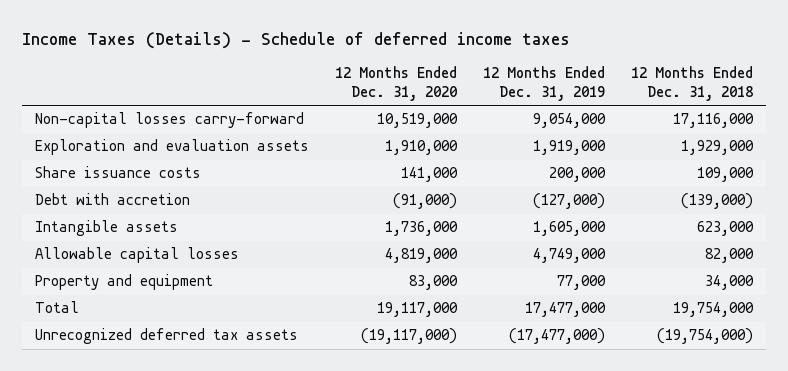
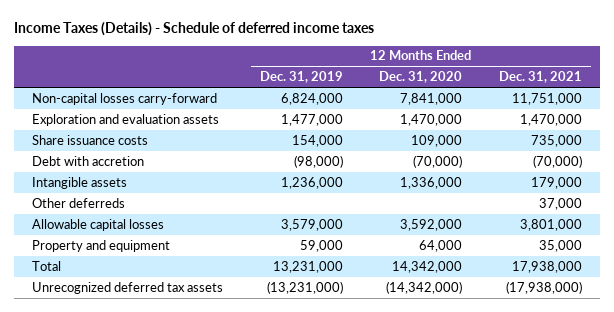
- | 12 Months Ended Dec. 31, 2020 | 12 Months Ended Dec. 31, 2019 | 12 Months Ended Dec. 31, 2018
+ | 12 Months Ended Dec. 31, 2019 | 12 Months Ended Dec. 31, 2020 | 12 Months Ended Dec. 31, 2021
- Non-capital losses carry-forward | 10,519,000 | 9,054,000 | 17,116,000
- Exploration and evaluation assets | 1,910,000 | 1,919,000 | 1,929,000
- Share issuance costs | 141,000 | 200,000 | 109,000
- Debt with accretion | (91,000) | (127,000) | (139,000)
- Intangible assets | 1,736,000 | 1,605,000 | 623,000
- Allowable capital losses | 4,819,000 | 4,749,000 | 82,000
- Property and equipment | 83,000 | 77,000 | 34,000
- Total | 19,117,000 | 17,477,000 | 19,754,000
- Unrecognized deferred tax assets | (19,117,000) | (17,477,000) | (19,754,000)
+ Non-capital losses carry-forward | 6,824,000 | 7,841,000 | 11,751,000
+ Exploration and evaluation assets | 1,477,000 | 1,470,000 | 1,470,000
+ Share issuance costs | 154,000 | 109,000 | 735,000
+ Debt with accretion | (98,000) | (70,000) | (70,000)
+ Intangible assets | 1,236,000 | 1,336,000 | 179,000
+ Other deferreds | | | 37,000
+ Allowable capital losses | 3,579,000 | 3,592,000 | 3,801,000
+ Property and equipment | 59,000 | 64,000 | 35,000
+ Total | 13,231,000 | 14,342,000 | 17,938,000
+ Unrecognized deferred tax assets | (13,231,000) | (14,342,000) | (17,938,000)

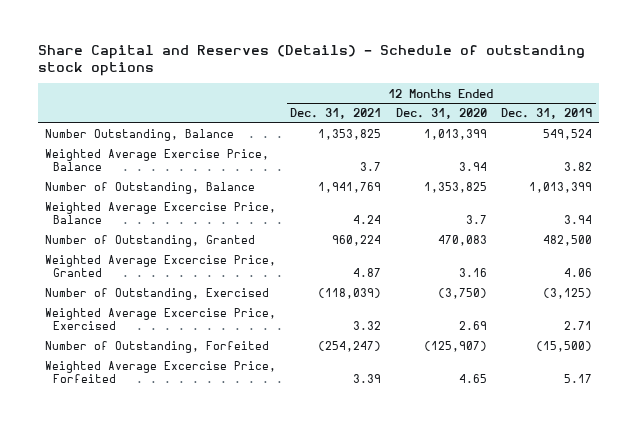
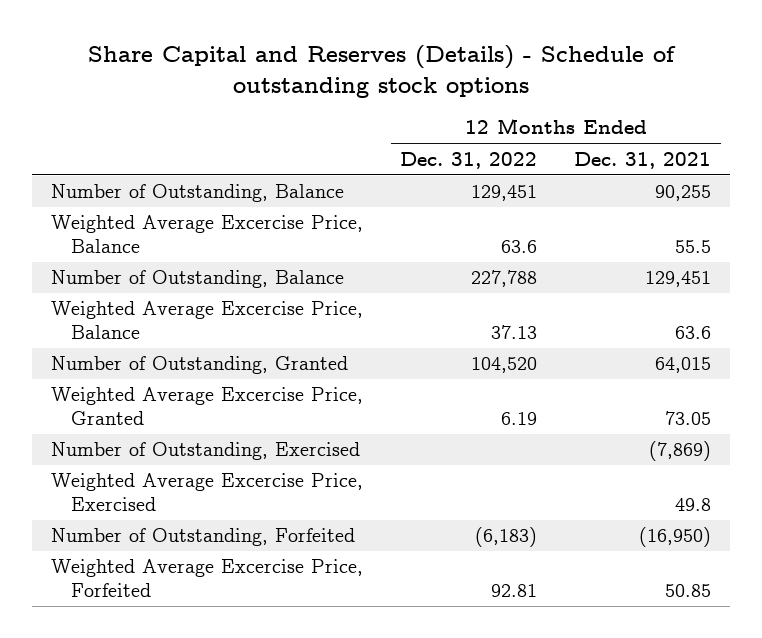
- | 12 Months Ended Dec. 31, 2021 | 12 Months Ended Dec. 31, 2020 | 12 Months Ended Dec. 31, 2019
+ | 12 Months Ended Dec. 31, 2022 | 12 Months Ended Dec. 31, 2021
- Number Outstanding, Balance | 1,353,825 | 1,013,399 | 549,524
- Weighted Average Exercise Price, Balance | 3.7 | 3.94 | 3.82
- Number of Outstanding, Balance | 1,941,769 | 1,353,825 | 1,013,399
- Weighted Average Excercise Price, Balance | 4.24 | 3.7 | 3.94
- Number of Outstanding, Granted | 960,224 | 470,083 | 482,500
- Weighted Average Excercise Price, Granted | 4.87 | 3.16 | 4.06
- Number of Outstanding, Exercised | (118,039) | (3,750) | (3,125)
- Weighted Average Excercise Price, Exercised | 3.32 | 2.69 | 2.71
- Number of Outstanding, Forfeited | (254,247) | (125,907) | (15,500)
- Weighted Average Excercise Price, Forfeited | 3.39 | 4.65 | 5.17
+ Number of Outstanding, Balance | 129,451 | 90,255
+ Weighted Average Excercise Price, Balance | 63.6 | 55.5
+ Number of Outstanding, Balance | 227,788 | 129,451
+ Weighted Average Excercise Price, Balance | 37.13 | 63.6
+ Number of Outstanding, Granted | 104,520 | 64,015
+ Weighted Average Excercise Price, Granted | 6.19 | 73.05
+ Number of Outstanding, Exercised | | (7,869)
+ Weighted Average Excercise Price, Exercised | | 49.8
+ Number of Outstanding, Forfeited | (6,183) | (16,950)
+ Weighted Average Excercise Price, Forfeited | 92.81 | 50.85

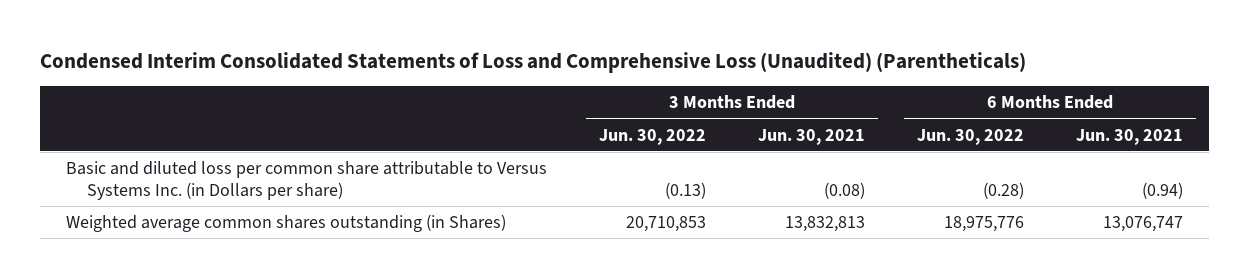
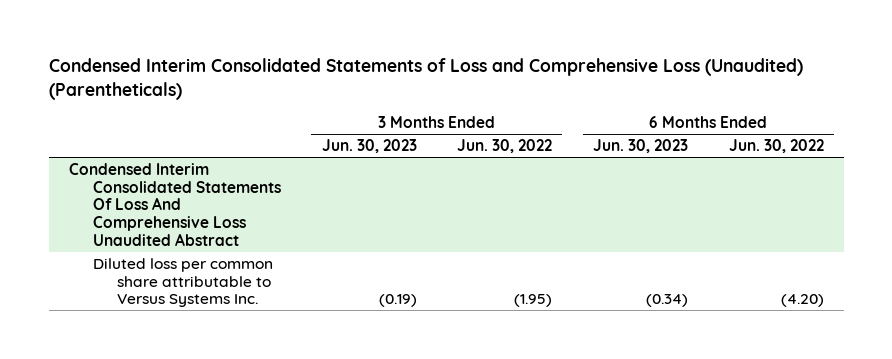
- | 3 Months Ended Jun. 30, 2022 | 3 Months Ended Jun. 30, 2021 | 6 Months Ended Jun. 30, 2022 | 6 Months Ended Jun. 30, 2021
+ | 3 Months Ended Jun. 30, 2023 | 3 Months Ended Jun. 30, 2022 | 6 Months Ended Jun. 30, 2023 | 6 Months Ended Jun. 30, 2022
- Basic and diluted loss per common share attributable to Versus Systems Inc. (in Dollars per share) | (0.13) | (0.08) | (0.28) | (0.94)
- Weighted average common shares outstanding (in Shares) | 20,710,853 | 13,832,813 | 18,975,776 | 13,076,747
+ Condensed Interim Consolidated Statements Of Loss And Comprehensive Loss Unaudited Abstract
+ Diluted loss per common share attributable to Versus Systems Inc. | (0.19) | (1.95) | (0.34) | (4.20)

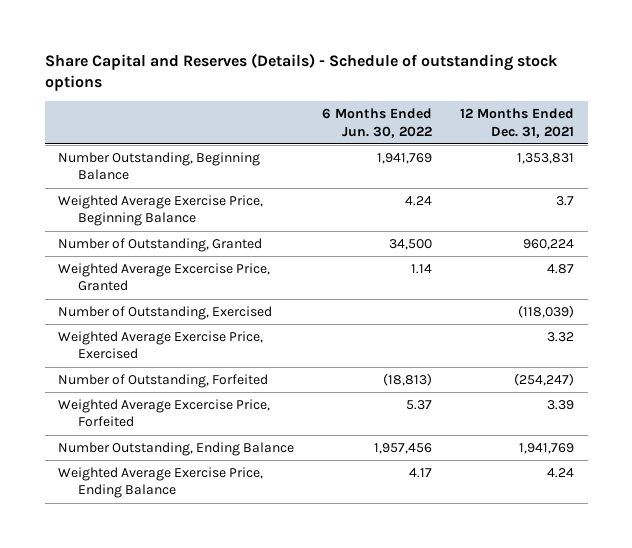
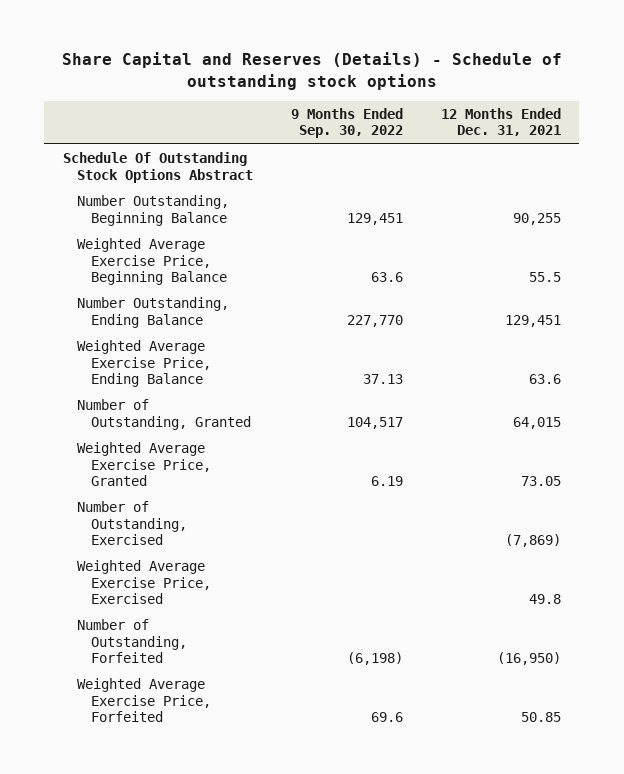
- | 6 Months Ended Jun. 30, 2022 | 12 Months Ended Dec. 31, 2021
+ | 9 Months Ended Sep. 30, 2022 | 12 Months Ended Dec. 31, 2021
- Number Outstanding, Beginning Balance | 1,941,769 | 1,353,831
- Weighted Average Exercise Price, Beginning Balance | 4.24 | 3.7
- Number of Outstanding, Granted | 34,500 | 960,224
- Weighted Average Excercise Price, Granted | 1.14 | 4.87
- Number of Outstanding, Exercised | | (118,039)
- Weighted Average Exercise Price, Exercised | | 3.32
- Number of Outstanding, Forfeited | (18,813) | (254,247)
- Weighted Average Excercise Price, Forfeited | 5.37 | 3.39
- Number Outstanding, Ending Balance | 1,957,456 | 1,941,769
- Weighted Average Exercise Price, Ending Balance | 4.17 | 4.24
+ Schedule Of Outstanding Stock Options Abstract
+ Number Outstanding, Beginning Balance | 129,451 | 90,255
+ Weighted Average Exercise Price, Beginning Balance | 63.6 | 55.5
+ Number Outstanding, Ending Balance | 227,770 | 129,451
+ Weighted Average Exercise Price, Ending Balance | 37.13 | 63.6
+ Number of Outstanding, Granted | 104,517 | 64,015
+ Weighted Average Exercise Price, Granted | 6.19 | 73.05
+ Number of Outstanding, Exercised | | (7,869)
+ Weighted Average Exercise Price, Exercised | | 49.8
+ Number of Outstanding, Forfeited | (6,198) | (16,950)
+ Weighted Average Exercise Price, Forfeited | 69.6 | 50.85

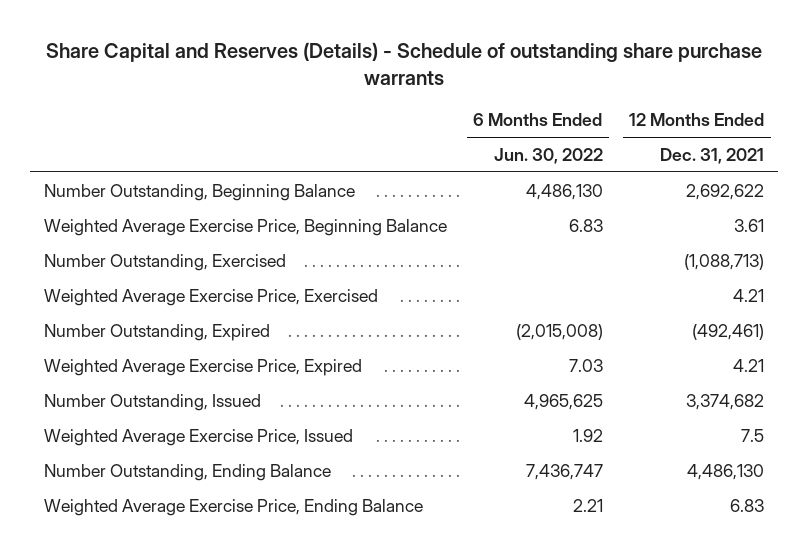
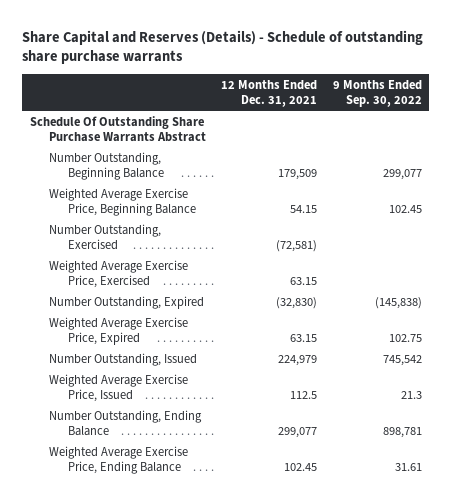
- | 6 Months Ended Jun. 30, 2022 | 12 Months Ended Dec. 31, 2021
+ | 12 Months Ended Dec. 31, 2021 | 9 Months Ended Sep. 30, 2022
- Number Outstanding, Beginning Balance | 4,486,130 | 2,692,622
- Weighted Average Exercise Price, Beginning Balance | 6.83 | 3.61
- Number Outstanding, Exercised | | (1,088,713)
- Weighted Average Exercise Price, Exercised | | 4.21
- Number Outstanding, Expired | (2,015,008) | (492,461)
- Weighted Average Exercise Price, Expired | 7.03 | 4.21
- Number Outstanding, Issued | 4,965,625 | 3,374,682
- Weighted Average Exercise Price, Issued | 1.92 | 7.5
- Number Outstanding, Ending Balance | 7,436,747 | 4,486,130
- Weighted Average Exercise Price, Ending Balance | 2.21 | 6.83
+ Schedule Of Outstanding Share Purchase Warrants Abstract
+ Number Outstanding, Beginning Balance | 179,509 | 299,077
+ Weighted Average Exercise Price, Beginning Balance | 54.15 | 102.45
+ Number Outstanding, Exercised | (72,581) |
+ Weighted Average Exercise Price, Exercised | 63.15 |
+ Number Outstanding, Expired | (32,830) | (145,838)
+ Weighted Average Exercise Price, Expired | 63.15 | 102.75
+ Number Outstanding, Issued | 224,979 | 745,542
+ Weighted Average Exercise Price, Issued | 112.5 | 21.3
+ Number Outstanding, Ending Balance | 299,077 | 898,781
+ Weighted Average Exercise Price, Ending Balance | 102.45 | 31.61

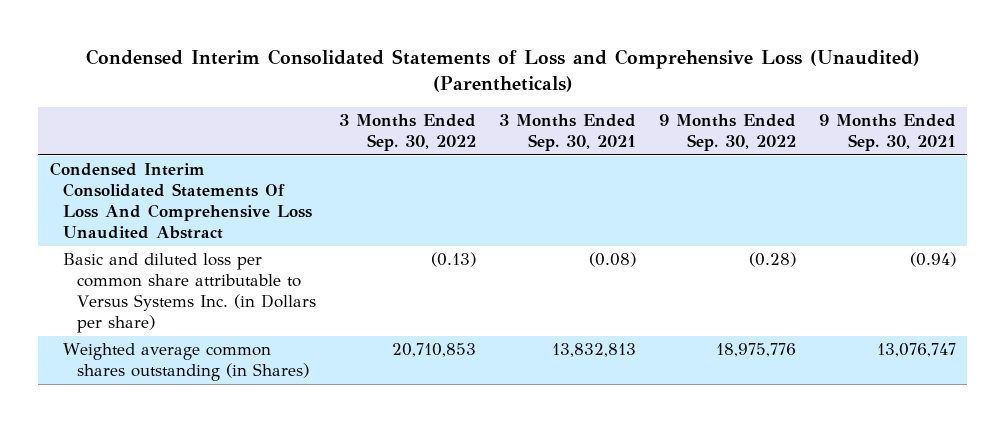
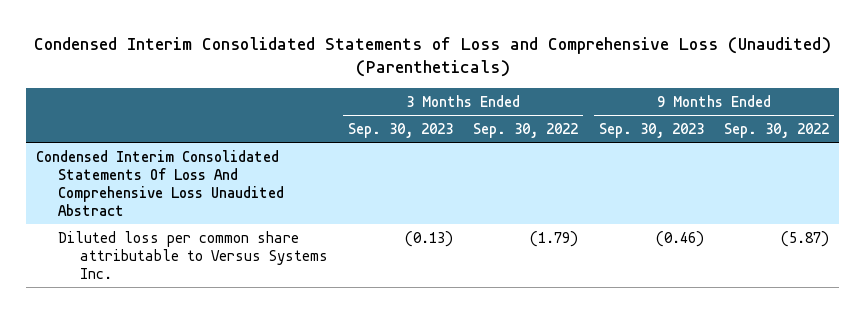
- | 3 Months Ended Sep. 30, 2022 | 3 Months Ended Sep. 30, 2021 | 9 Months Ended Sep. 30, 2022 | 9 Months Ended Sep. 30, 2021
+ | 3 Months Ended Sep. 30, 2023 | 3 Months Ended Sep. 30, 2022 | 9 Months Ended Sep. 30, 2023 | 9 Months Ended Sep. 30, 2022
- Basic and diluted loss per common share attributable to Versus Systems Inc. (in Dollars per share) | (0.13) | (0.08) | (0.28) | (0.94)
- Weighted average common shares outstanding (in Shares) | 20,710,853 | 13,832,813 | 18,975,776 | 13,076,747
+ Diluted loss per common share attributable to Versus Systems Inc. | (0.13) | (1.79) | (0.46) | (5.87)

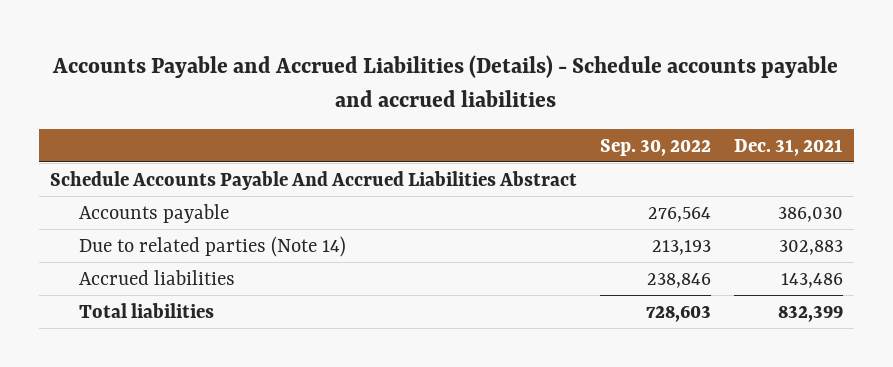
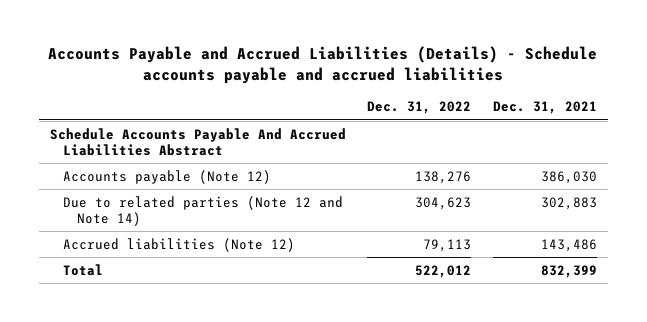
- | Sep. 30, 2022 | Dec. 31, 2021
+ | Dec. 31, 2022 | Dec. 31, 2021
- Accounts payable | 276,564 | 386,030
- Due to related parties (Note 14) | 213,193 | 302,883
- Accrued liabilities | 238,846 | 143,486
- Total liabilities | 728,603 | 832,399
+ Accounts payable (Note 12) | 138,276 | 386,030
+ Due to related parties (Note 12 and Note 14) | 304,623 | 302,883
+ Accrued liabilities (Note 12) | 79,113 | 143,486
+ Total | 522,012 | 832,399

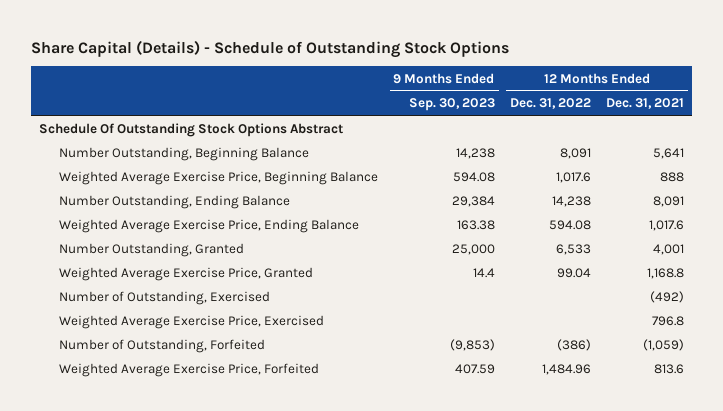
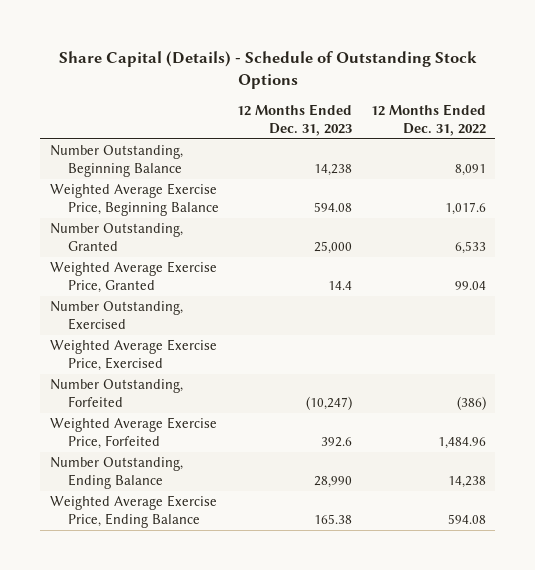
- | 9 Months Ended Sep. 30, 2023 | 12 Months Ended Dec. 31, 2022 | 12 Months Ended Dec. 31, 2021
+ | 12 Months Ended Dec. 31, 2023 | 12 Months Ended Dec. 31, 2022
- Schedule Of Outstanding Stock Options Abstract
- Number of Outstanding, Exercised | | | (492)
+ Number Outstanding, Exercised
- Number of Outstanding, Forfeited | (9,853) | (386) | (1,059)
+ Number Outstanding, Forfeited | (10,247) | (386)
moved down: Number Outstanding, Ending Balance | 28,990 | 14,238
moved down: Weighted Average Exercise Price, Ending Balance | 165.38 | 594.08

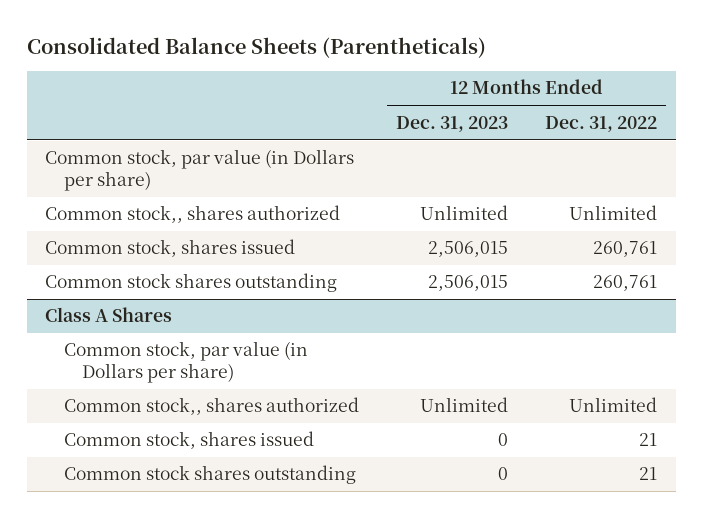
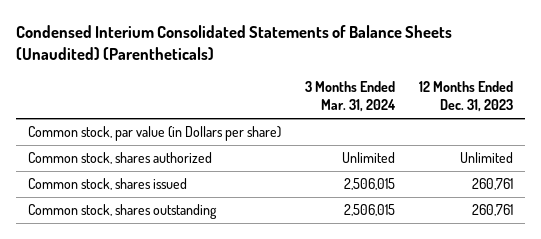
- Consolidated Balance Sheets (Parentheticals)
+ Condensed Interium Consolidated Statements of Balance Sheets (Unaudited) (Parentheticals)
- | 12 Months Ended Dec. 31, 2023 | 12 Months Ended Dec. 31, 2022
+ | 3 Months Ended Mar. 31, 2024 | 12 Months Ended Dec. 31, 2023
- Common stock,, shares authorized | Unlimited | Unlimited
- Common stock, shares issued | 2,506,015 | 260,761
- Common stock shares outstanding | 2,506,015 | 260,761
- Class A Shares
- Common stock, par value (in Dollars per share)
- Common stock,, shares authorized | Unlimited | Unlimited
- Common stock, shares issued | 0 | 21
- Common stock shares outstanding | 0 | 21
+ Common stock, shares authorized | Unlimited | Unlimited
+ Common stock, shares issued | 2,506,015 | 260,761
+ Common stock, shares outstanding | 2,506,015 | 260,761

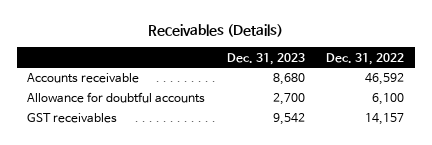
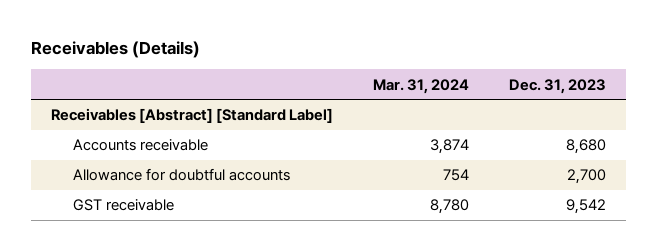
- | Dec. 31, 2023 | Dec. 31, 2022
+ | Mar. 31, 2024 | Dec. 31, 2023
+ Receivables [Abstract] [Standard Label]
- GST receivables | 9,542 | 14,157
+ GST receivable | 8,780 | 9,542

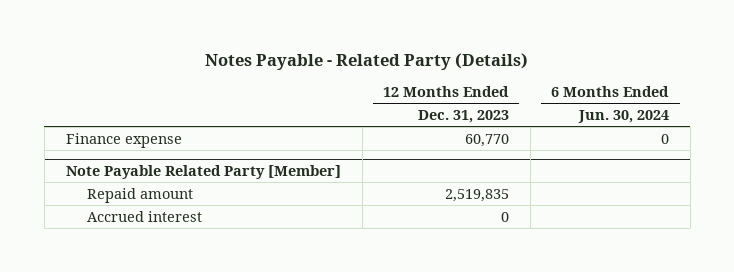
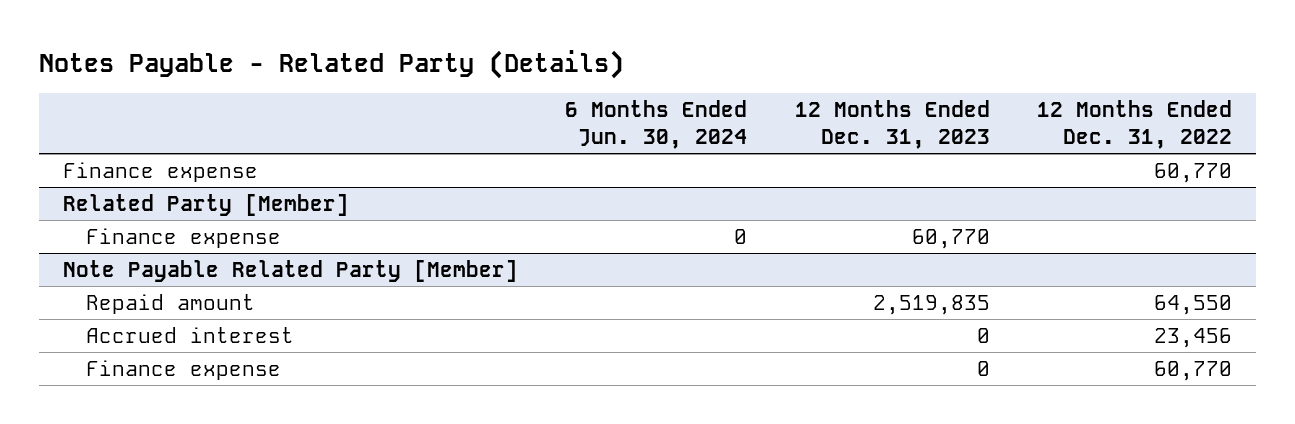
- | 12 Months Ended Dec. 31, 2023 | 6 Months Ended Jun. 30, 2024
+ | 6 Months Ended Jun. 30, 2024 | 12 Months Ended Dec. 31, 2023 | 12 Months Ended Dec. 31, 2022
+ Finance expense | | | 60,770
+ Related Party [Member]
@ Note Payable Related Party [Member]
+ Finance expense | | 0 | 60,770

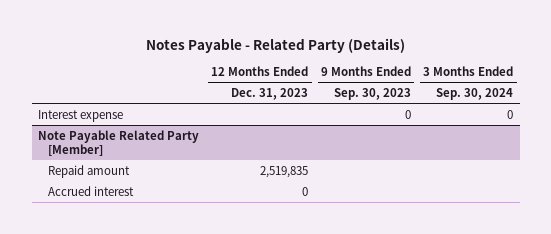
- | 6 Months Ended Jun. 30, 2024 | 12 Months Ended Dec. 31, 2023 | 12 Months Ended Dec. 31, 2022
+ | 12 Months Ended Dec. 31, 2023 | 9 Months Ended Sep. 30, 2023 | 3 Months Ended Sep. 30, 2024
- Finance expense | | | 60,770
- Related Party [Member]
- Finance expense | 0 | 60,770 |
+ Interest expense | | 0 | 0
@ Note Payable Related Party [Member]
- Finance expense | | 0 | 60,770

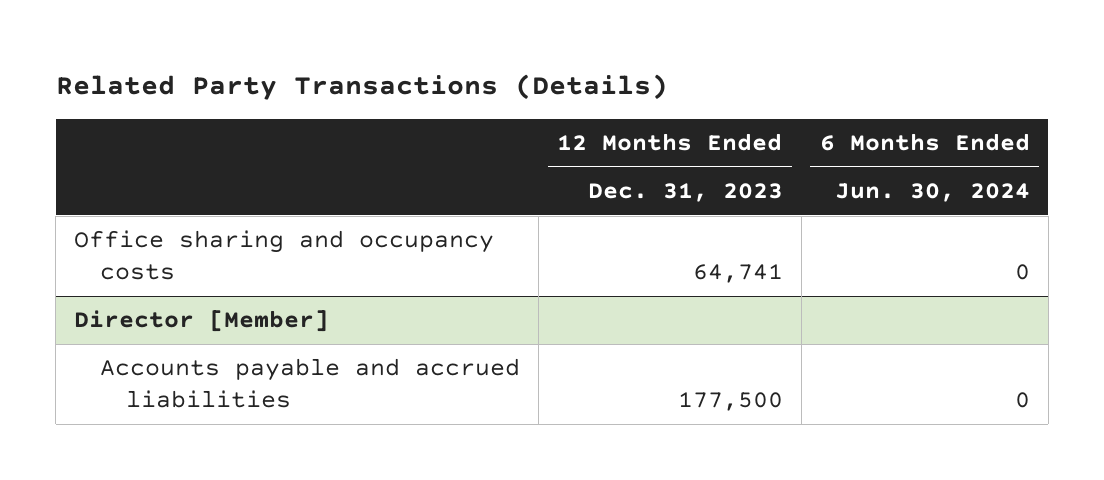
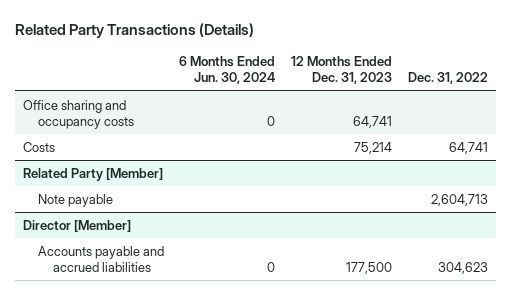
- | 12 Months Ended Dec. 31, 2023 | 6 Months Ended Jun. 30, 2024
+ | 6 Months Ended Jun. 30, 2024 | 12 Months Ended Dec. 31, 2023 | Dec. 31, 2022
+ Costs | | 75,214 | 64,741
+ Related Party [Member]
+ Note payable | | | 2,604,713

